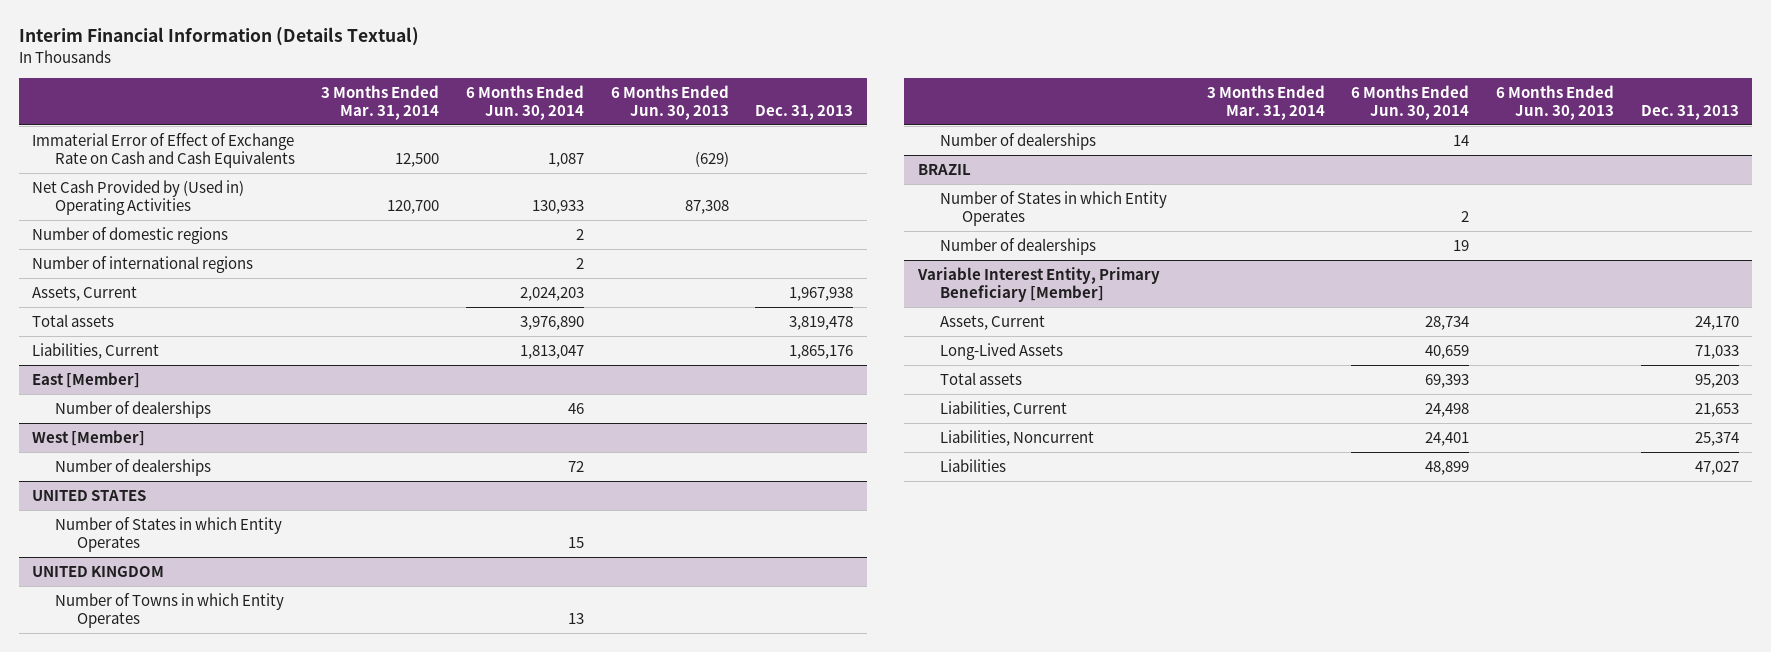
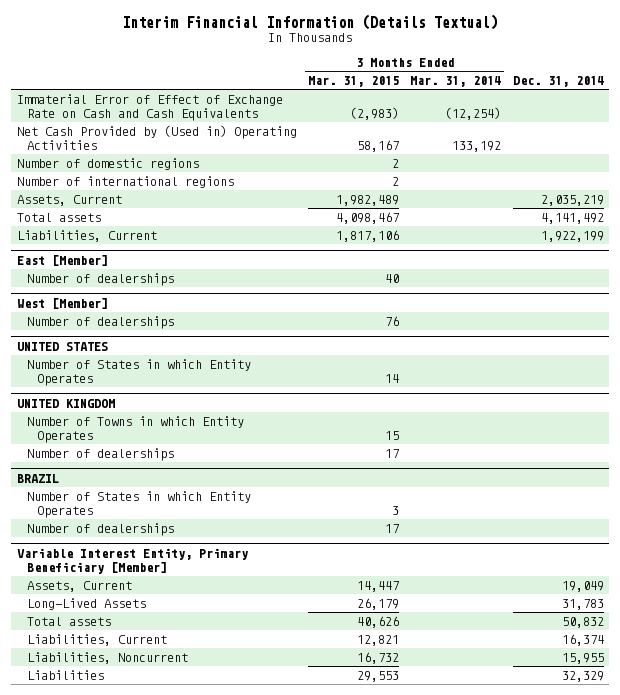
- | 3 Months Ended Mar. 31, 2014 | 6 Months Ended Jun. 30, 2014 | 6 Months Ended Jun. 30, 2013 | Dec. 31, 2013
+ | 3 Months Ended Mar. 31, 2015 | 3 Months Ended Mar. 31, 2014 | Dec. 31, 2014
- Immaterial Error of Effect of Exchange Rate on Cash and Cash Equivalents | 12,500 | 1,087 | (629) |
- Net Cash Provided by (Used in) Operating Activities | 120,700 | 130,933 | 87,308 |
+ Immaterial Error of Effect of Exchange Rate on Cash and Cash Equivalents | (2,983) | (12,254) |
+ Net Cash Provided by (Used in) Operating Activities | 58,167 | 133,192 |

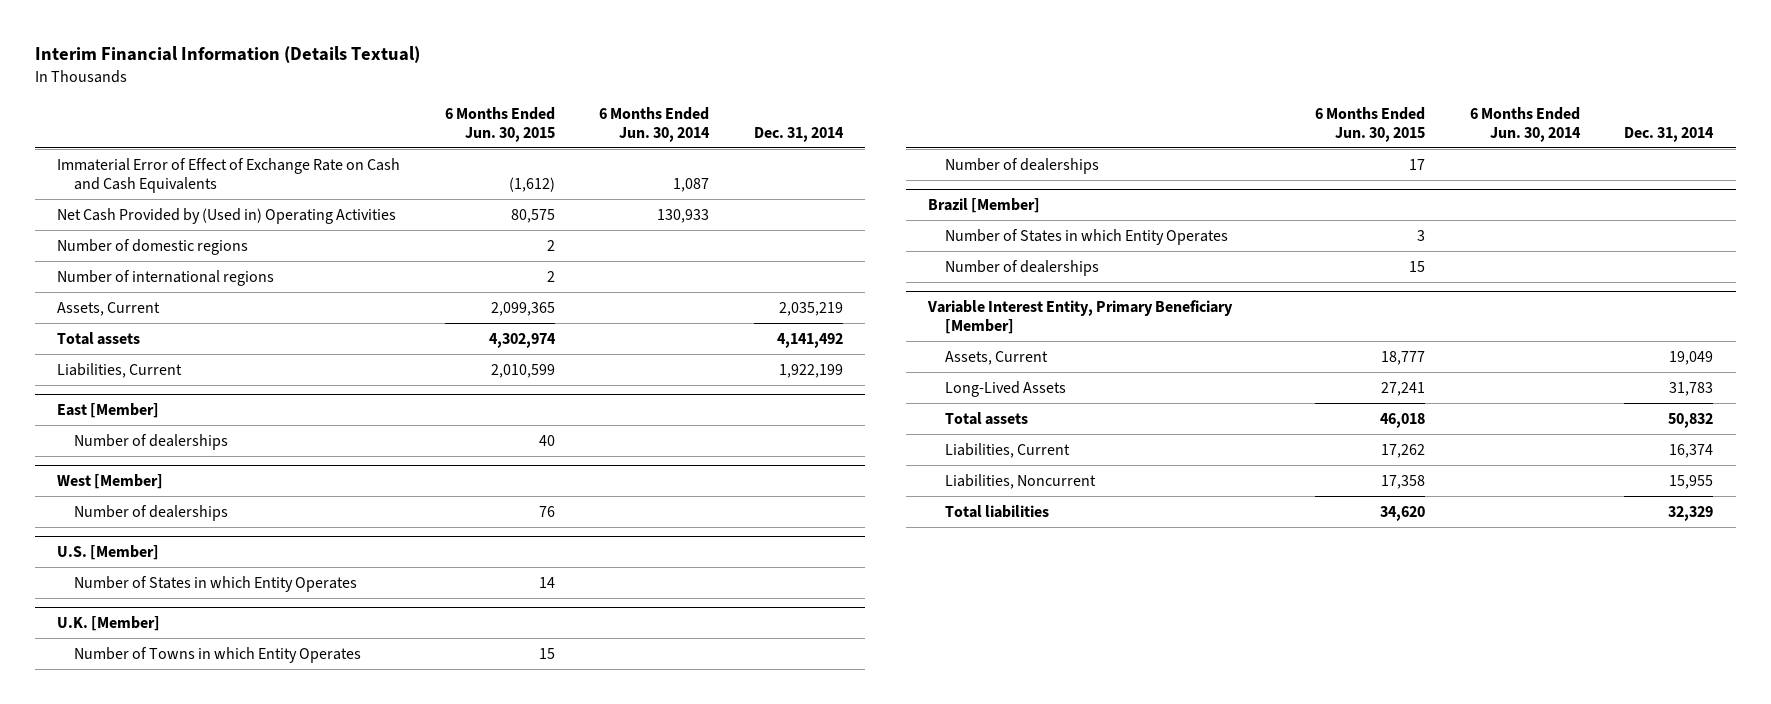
- | 3 Months Ended Mar. 31, 2015 | 3 Months Ended Mar. 31, 2014 | Dec. 31, 2014
+ | 6 Months Ended Jun. 30, 2015 | 6 Months Ended Jun. 30, 2014 | Dec. 31, 2014
- UNITED STATES
+ U.S. [Member]
- UNITED KINGDOM
+ U.K. [Member]
- BRAZIL
+ Brazil [Member]
@ Variable Interest Entity, Primary Beneficiary [Member]
- Liabilities | 29,553 | | 32,329
+ Total liabilities | 34,620 | | 32,329

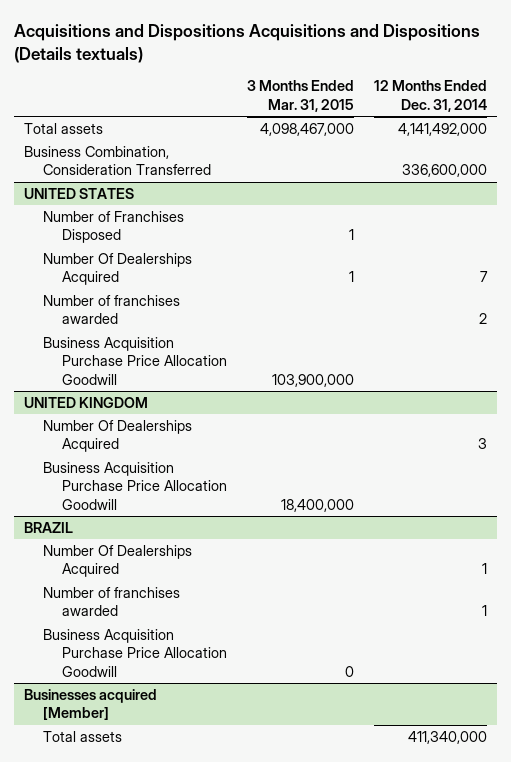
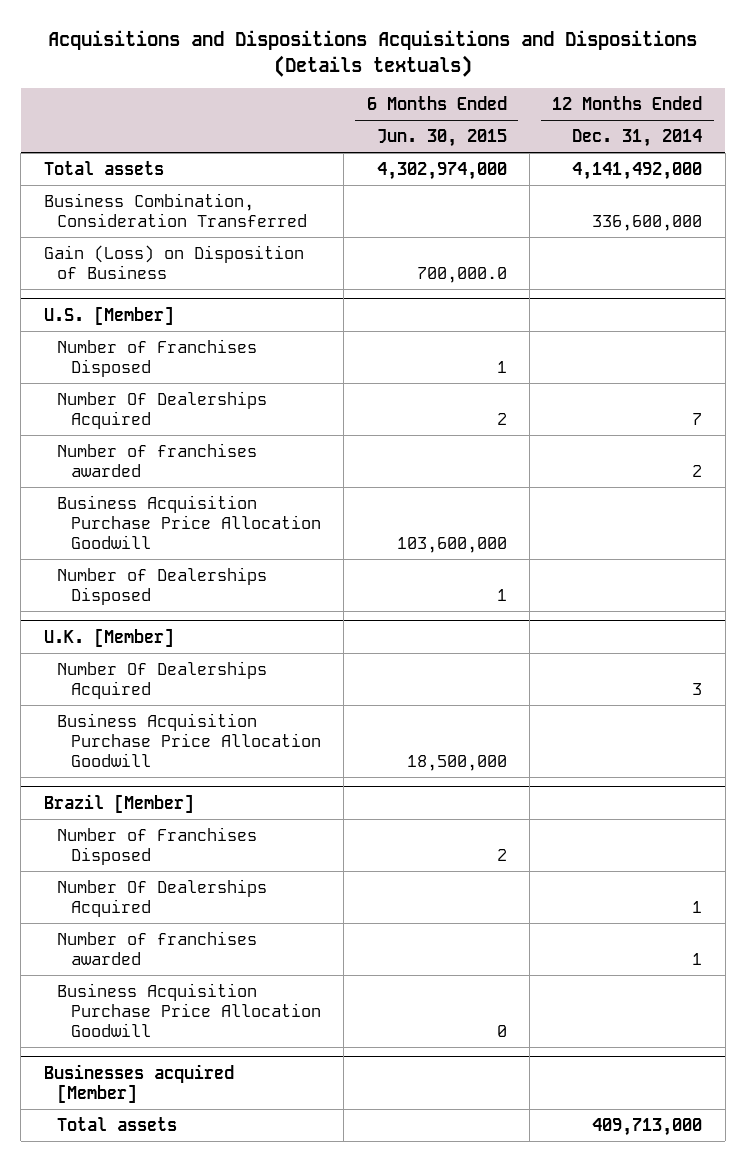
- | 3 Months Ended Mar. 31, 2015 | 12 Months Ended Dec. 31, 2014
+ | 6 Months Ended Jun. 30, 2015 | 12 Months Ended Dec. 31, 2014
- UNITED STATES
+ Gain (Loss) on Disposition of Business | 700,000.0 |
+ U.S. [Member]
- UNITED KINGDOM
+ Number of Dealerships Disposed | 1 |
+ U.K. [Member]
- BRAZIL
+ Brazil [Member]
+ Number of Franchises Disposed | 2 |
@ Businesses acquired [Member]
- Total assets | | 411,340,000
+ Total assets | | 409,713,000

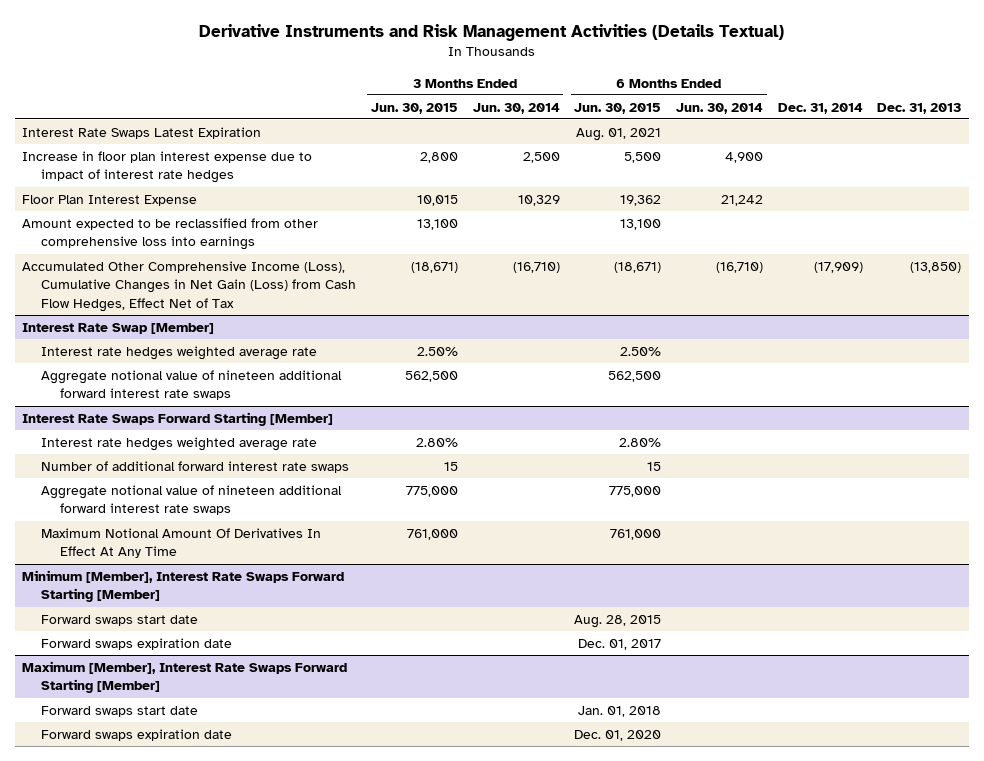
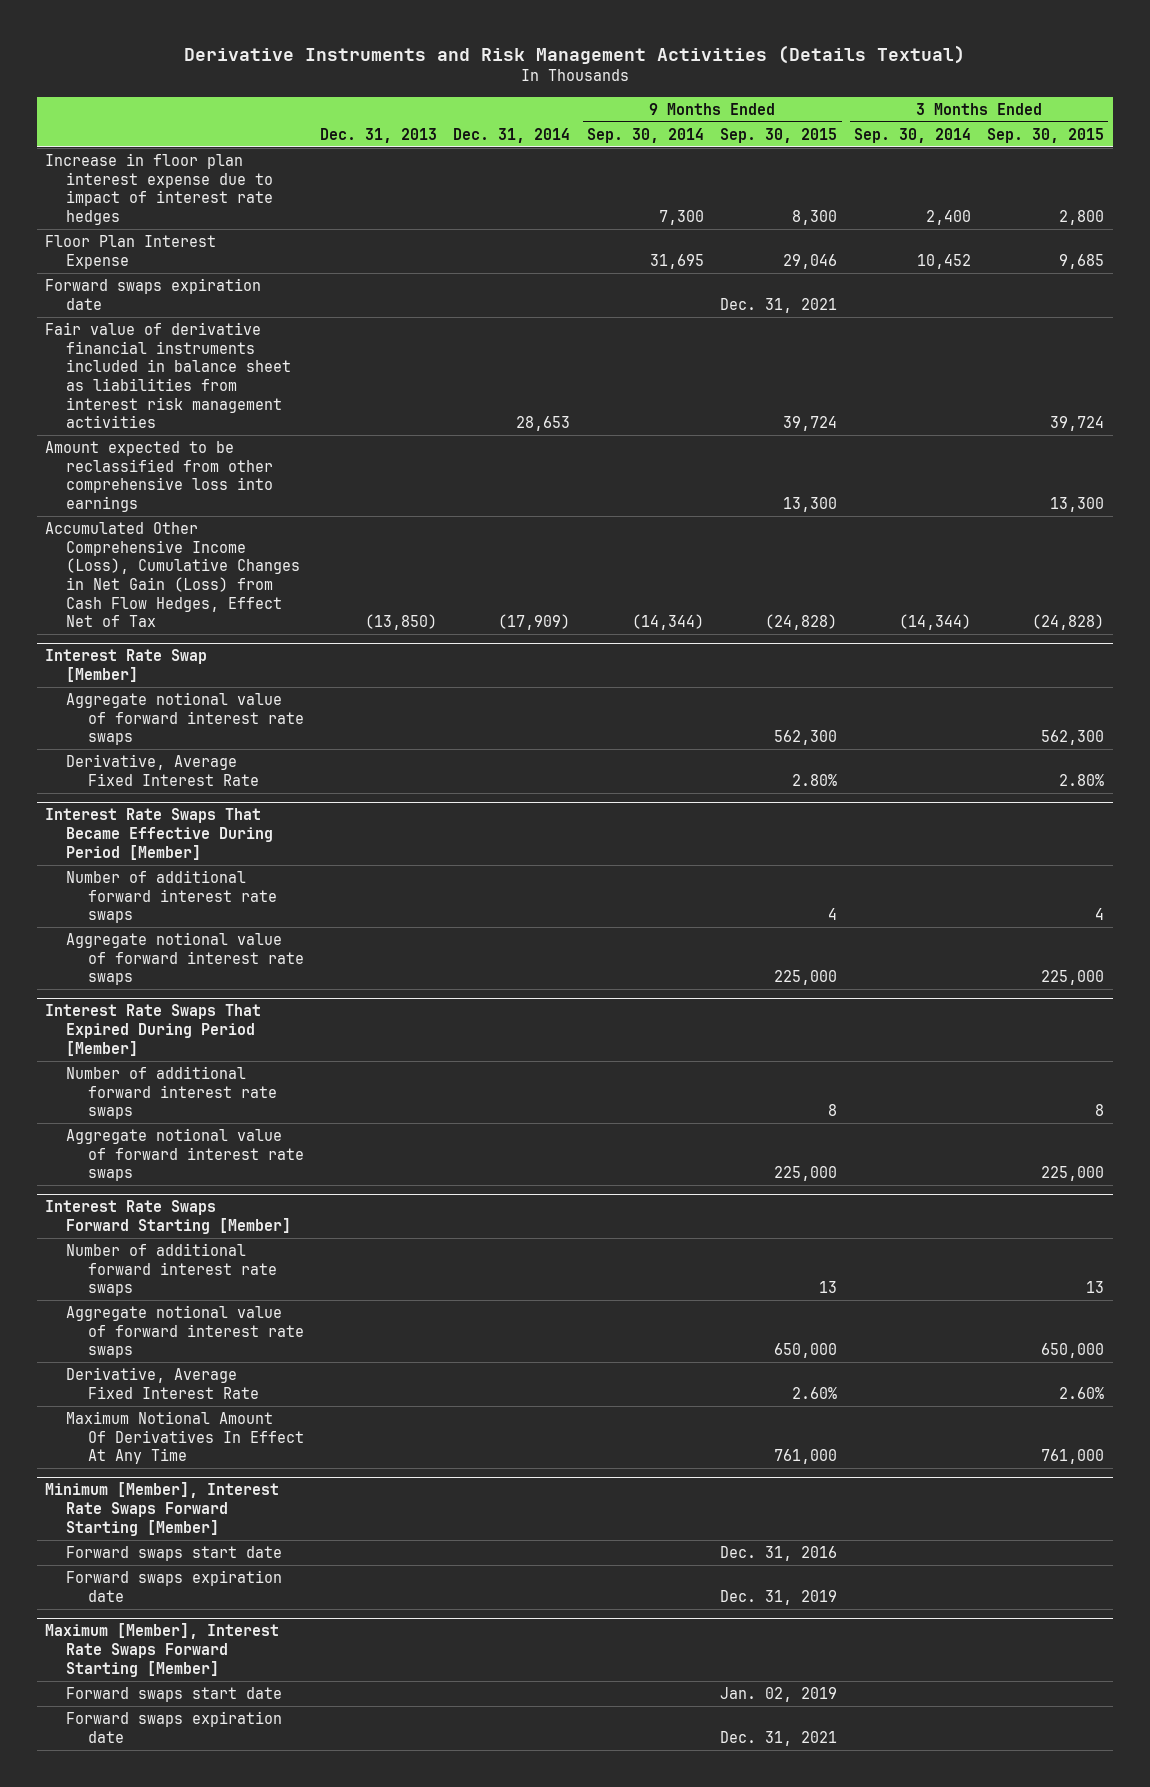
- | 3 Months Ended Jun. 30, 2015 | 3 Months Ended Jun. 30, 2014 | 6 Months Ended Jun. 30, 2015 | 6 Months Ended Jun. 30, 2014 | Dec. 31, 2014 | Dec. 31, 2013
+ | Dec. 31, 2013 | Dec. 31, 2014 | 9 Months Ended Sep. 30, 2014 | 9 Months Ended Sep. 30, 2015 | 3 Months Ended Sep. 30, 2014 | 3 Months Ended Sep. 30, 2015
- Interest Rate Swaps Latest Expiration | | | Aug. 01, 2021 | | |
+ Forward swaps expiration date | | | | Dec. 31, 2021 | |
+ Fair value of derivative financial instruments included in balance sheet as liabilities from interest risk management activities | | 28,653 | | 39,724 | | 39,724
@ Interest Rate Swap [Member]
- Interest rate hedges weighted average rate | 2.50% | | 2.50% | | |
- Aggregate notional value of nineteen additional forward interest rate swaps | 562,500 | | 562,500 | | |
+ Aggregate notional value of forward interest rate swaps | | | | 562,300 | | 562,300
+ Derivative, Average Fixed Interest Rate | | | | 2.80% | | 2.80%
+ Interest Rate Swaps That Became Effective During Period [Member]
+ Number of additional forward interest rate swaps | | | | 4 | | 4
+ Aggregate notional value of forward interest rate swaps | | | | 225,000 | | 225,000
+ Interest Rate Swaps That Expired During Period [Member]
+ Number of additional forward interest rate swaps | | | | 8 | | 8
+ Aggregate notional value of forward interest rate swaps | | | | 225,000 | | 225,000
@ Interest Rate Swaps Forward Starting [Member]
- Interest rate hedges weighted average rate | 2.80% | | 2.80% | | |
- Aggregate notional value of nineteen additional forward interest rate swaps | 775,000 | | 775,000 | | |
+ Aggregate notional value of forward interest rate swaps | | | | 650,000 | | 650,000
+ Derivative, Average Fixed Interest Rate | | | | 2.60% | | 2.60%

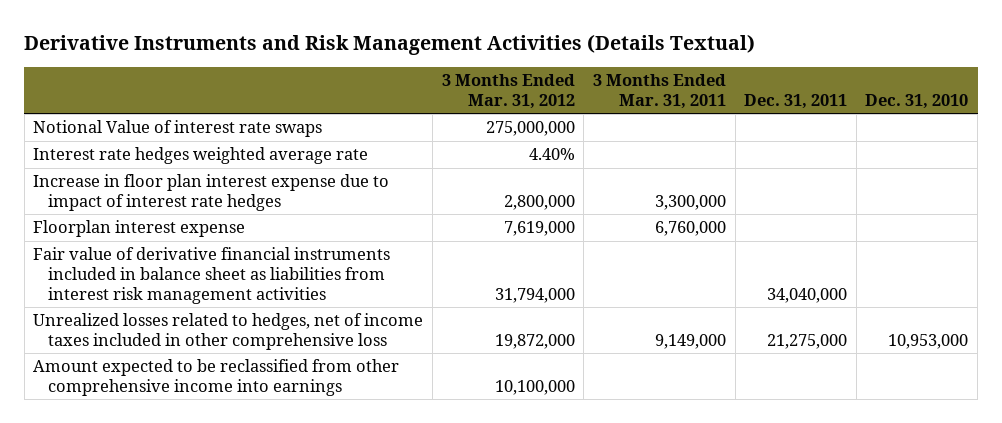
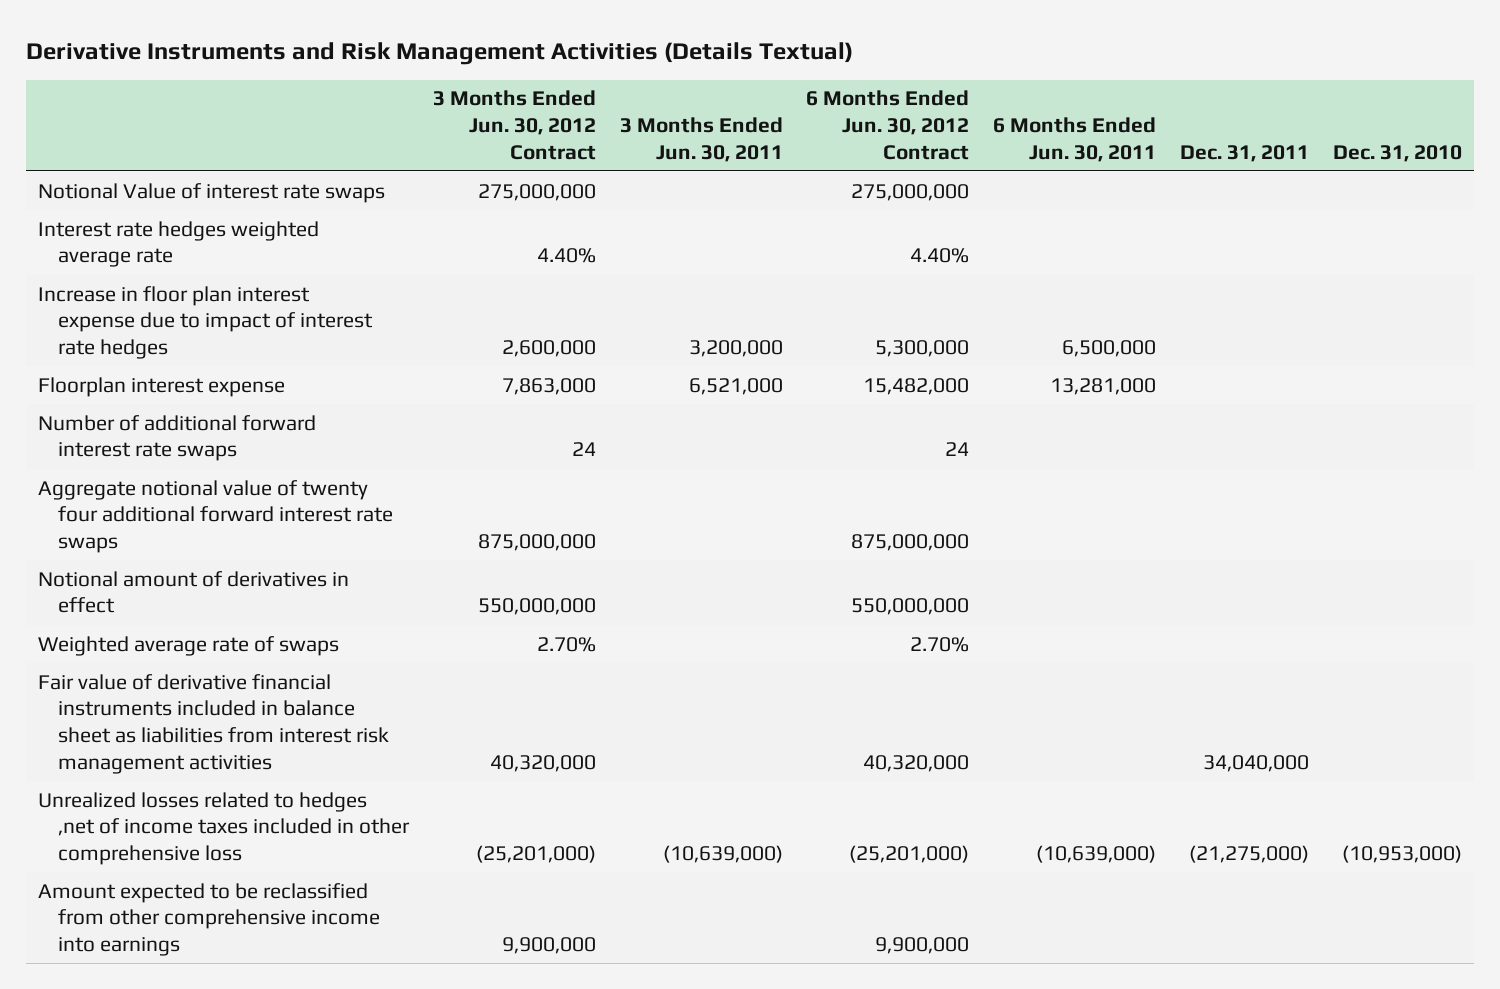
- | 3 Months Ended Mar. 31, 2012 | 3 Months Ended Mar. 31, 2011 | Dec. 31, 2011 | Dec. 31, 2010
+ | 3 Months Ended Jun. 30, 2012 Contract | 3 Months Ended Jun. 30, 2011 | 6 Months Ended Jun. 30, 2012 Contract | 6 Months Ended Jun. 30, 2011 | Dec. 31, 2011 | Dec. 31, 2010
+ Number of additional forward interest rate swaps | 24 | | 24 | | |
+ Aggregate notional value of twenty four additional forward interest rate swaps | 875,000,000 | | 875,000,000 | | |
+ Notional amount of derivatives in effect | 550,000,000 | | 550,000,000 | | |
+ Weighted average rate of swaps | 2.70% | | 2.70% | | |
- Unrealized losses related to hedges, net of income taxes included in other comprehensive loss | 19,872,000 | 9,149,000 | 21,275,000 | 10,953,000
+ Unrealized losses related to hedges ,net of income taxes included in other comprehensive loss | (25,201,000) | (10,639,000) | (25,201,000) | (10,639,000) | (21,275,000) | (10,953,000)

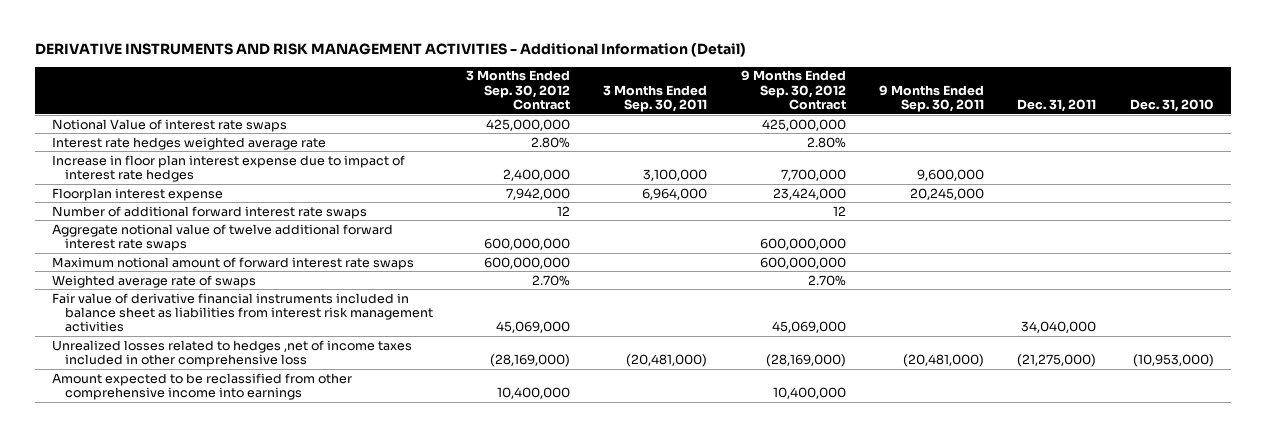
- Derivative Instruments and Risk Management Activities (Details Textual)
+ DERIVATIVE INSTRUMENTS AND RISK MANAGEMENT ACTIVITIES - Additional Information (Detail)
- | 3 Months Ended Jun. 30, 2012 Contract | 3 Months Ended Jun. 30, 2011 | 6 Months Ended Jun. 30, 2012 Contract | 6 Months Ended Jun. 30, 2011 | Dec. 31, 2011 | Dec. 31, 2010
+ | 3 Months Ended Sep. 30, 2012 Contract | 3 Months Ended Sep. 30, 2011 | 9 Months Ended Sep. 30, 2012 Contract | 9 Months Ended Sep. 30, 2011 | Dec. 31, 2011 | Dec. 31, 2010
- Aggregate notional value of twenty four additional forward interest rate swaps | 875,000,000 | | 875,000,000 | | |
- Notional amount of derivatives in effect | 550,000,000 | | 550,000,000 | | |
+ Aggregate notional value of twelve additional forward interest rate swaps | 600,000,000 | | 600,000,000 | | |
+ Maximum notional amount of forward interest rate swaps | 600,000,000 | | 600,000,000 | | |

